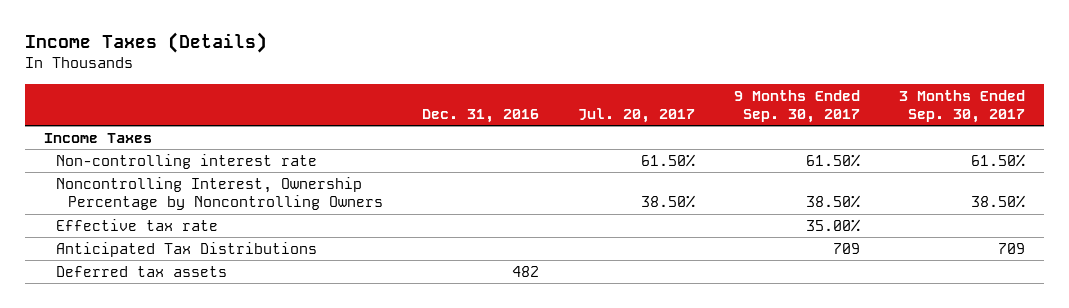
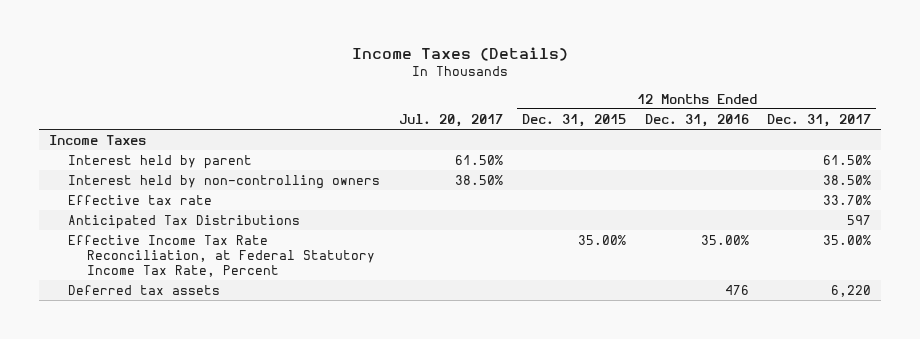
- | Dec. 31, 2016 | Jul. 20, 2017 | 9 Months Ended Sep. 30, 2017 | 3 Months Ended Sep. 30, 2017
+ | Jul. 20, 2017 | 12 Months Ended Dec. 31, 2015 | 12 Months Ended Dec. 31, 2016 | 12 Months Ended Dec. 31, 2017
- Non-controlling interest rate | | 61.50% | 61.50% | 61.50%
- Noncontrolling Interest, Ownership Percentage by Noncontrolling Owners | | 38.50% | 38.50% | 38.50%
+ Interest held by parent | 61.50% | | | 61.50%
+ Interest held by non-controlling owners | 38.50% | | | 38.50%
+ Effective Income Tax Rate Reconciliation, at Federal Statutory Income Tax Rate, Percent | | 35.00% | 35.00% | 35.00%

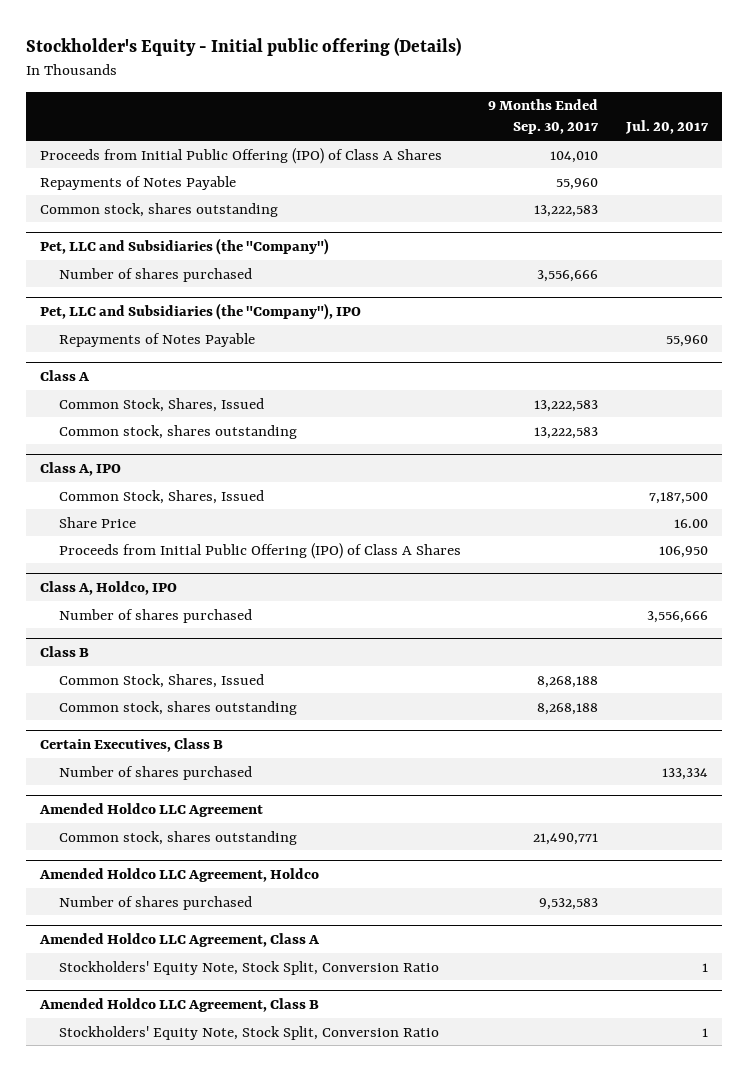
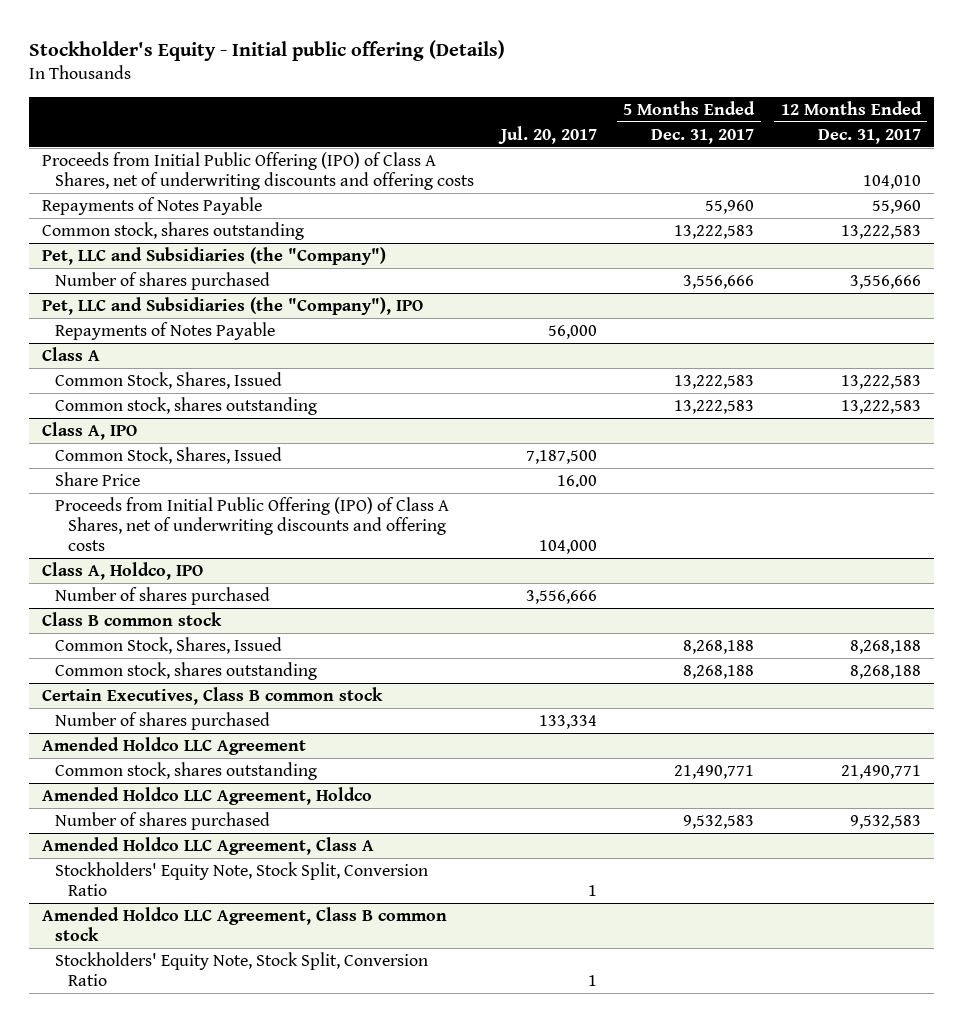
- | 9 Months Ended Sep. 30, 2017 | Jul. 20, 2017
+ | Jul. 20, 2017 | 5 Months Ended Dec. 31, 2017 | 12 Months Ended Dec. 31, 2017
- Proceeds from Initial Public Offering (IPO) of Class A Shares | 104,010 |
+ Proceeds from Initial Public Offering (IPO) of Class A Shares, net of underwriting discounts and offering costs | | | 104,010
@ Pet, LLC and Subsidiaries (the "Company"), IPO
- Repayments of Notes Payable | | 55,960
+ Repayments of Notes Payable | 56,000 | |
@ Class A, IPO
- Proceeds from Initial Public Offering (IPO) of Class A Shares | | 106,950
+ Proceeds from Initial Public Offering (IPO) of Class A Shares, net of underwriting discounts and offering costs | 104,000 | |
- Class B
+ Class B common stock
- Certain Executives, Class B
+ Certain Executives, Class B common stock
- Amended Holdco LLC Agreement, Class B
+ Amended Holdco LLC Agreement, Class B common stock

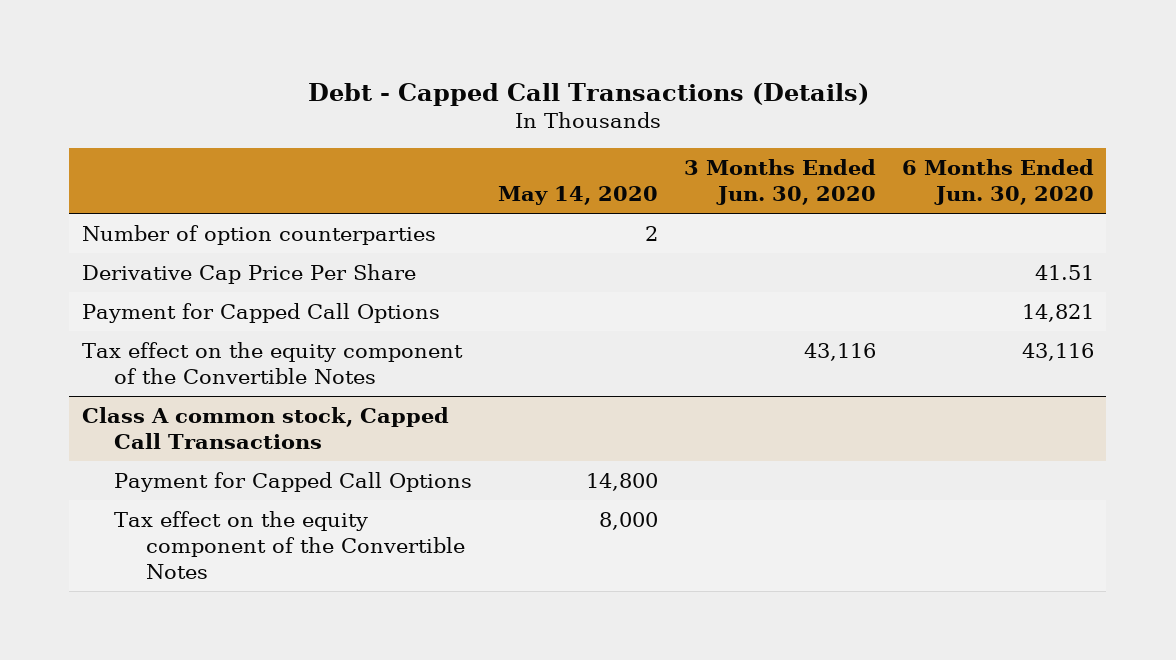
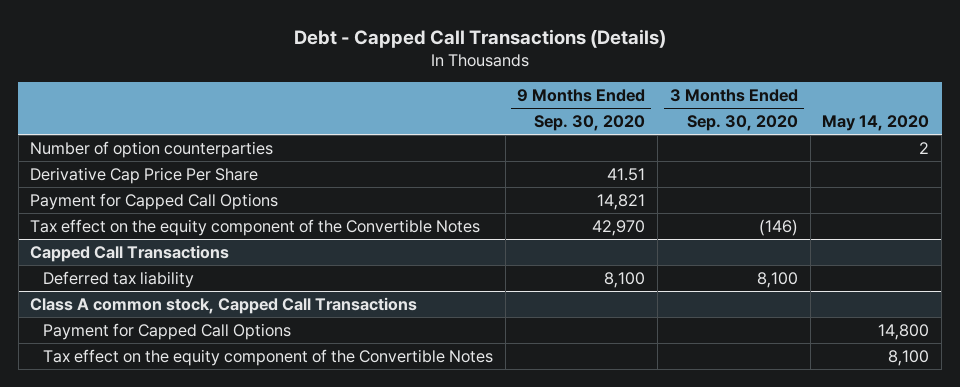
- | May 14, 2020 | 3 Months Ended Jun. 30, 2020 | 6 Months Ended Jun. 30, 2020
+ | 9 Months Ended Sep. 30, 2020 | 3 Months Ended Sep. 30, 2020 | May 14, 2020
+ Capped Call Transactions
+ Deferred tax liability | 8,100 | 8,100 |
@ Class A common stock, Capped Call Transactions
- Tax effect on the equity component of the Convertible Notes | 8,000 | |
+ Tax effect on the equity component of the Convertible Notes | | | 8,100

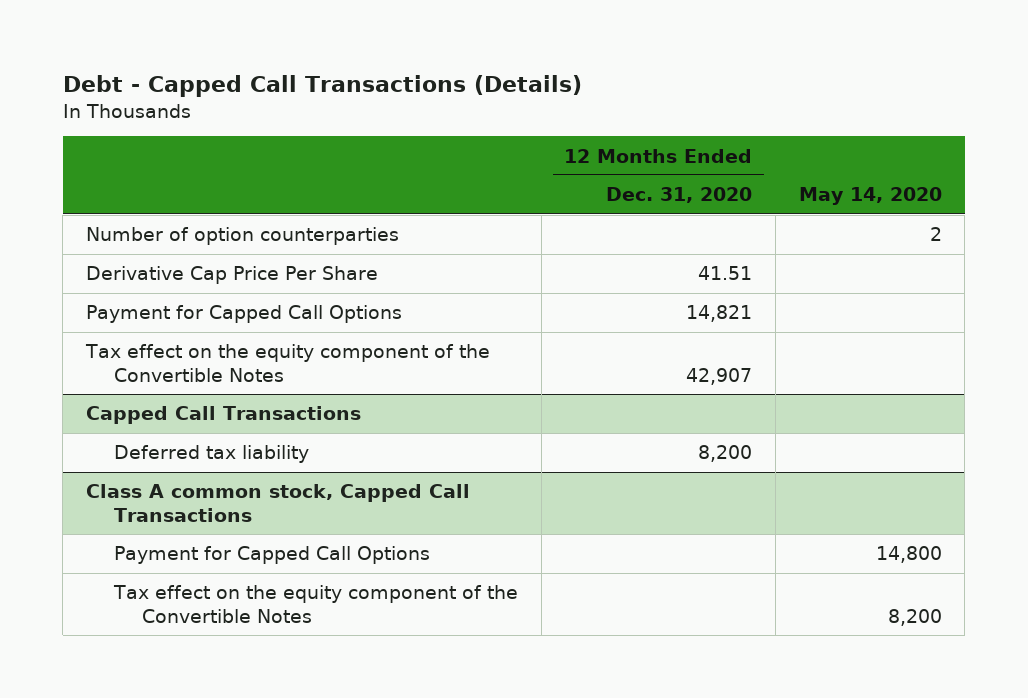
- | 9 Months Ended Sep. 30, 2020 | 3 Months Ended Sep. 30, 2020 | May 14, 2020
+ | 12 Months Ended Dec. 31, 2020 | May 14, 2020
@ Class A common stock, Capped Call Transactions
- Tax effect on the equity component of the Convertible Notes | | | 8,100
+ Tax effect on the equity component of the Convertible Notes | | 8,200

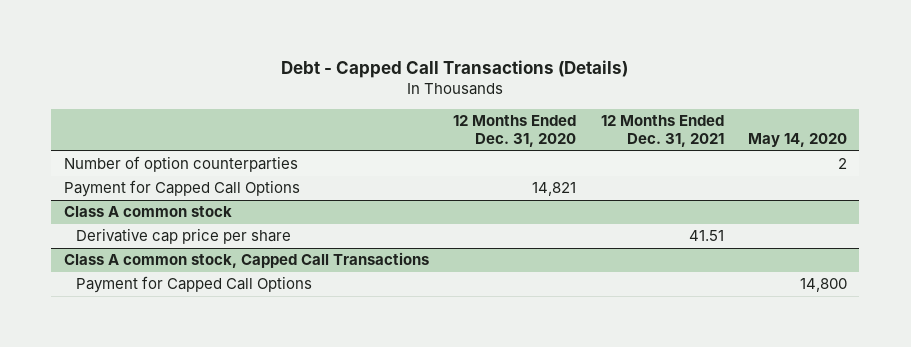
- | 12 Months Ended Dec. 31, 2020 | May 14, 2020
+ | 12 Months Ended Dec. 31, 2020 | 12 Months Ended Dec. 31, 2021 | May 14, 2020
- Derivative Cap Price Per Share | 41.51 |
- Tax effect on the equity component of the Convertible Notes | 42,907 |
- Capped Call Transactions
- Deferred tax liability | 8,200 |
+ Class A common stock
+ Derivative cap price per share | | 41.51 |
@ Class A common stock, Capped Call Transactions
- Tax effect on the equity component of the Convertible Notes | | 8,200

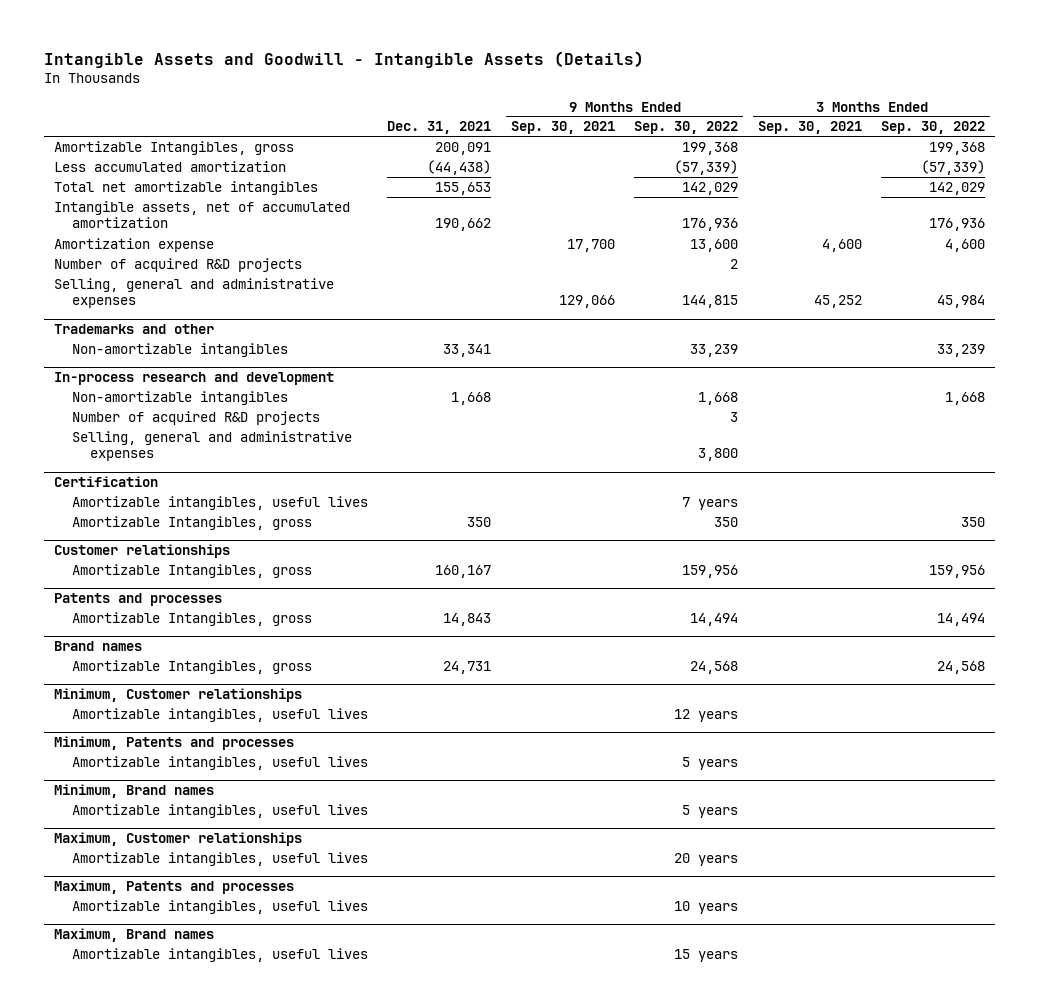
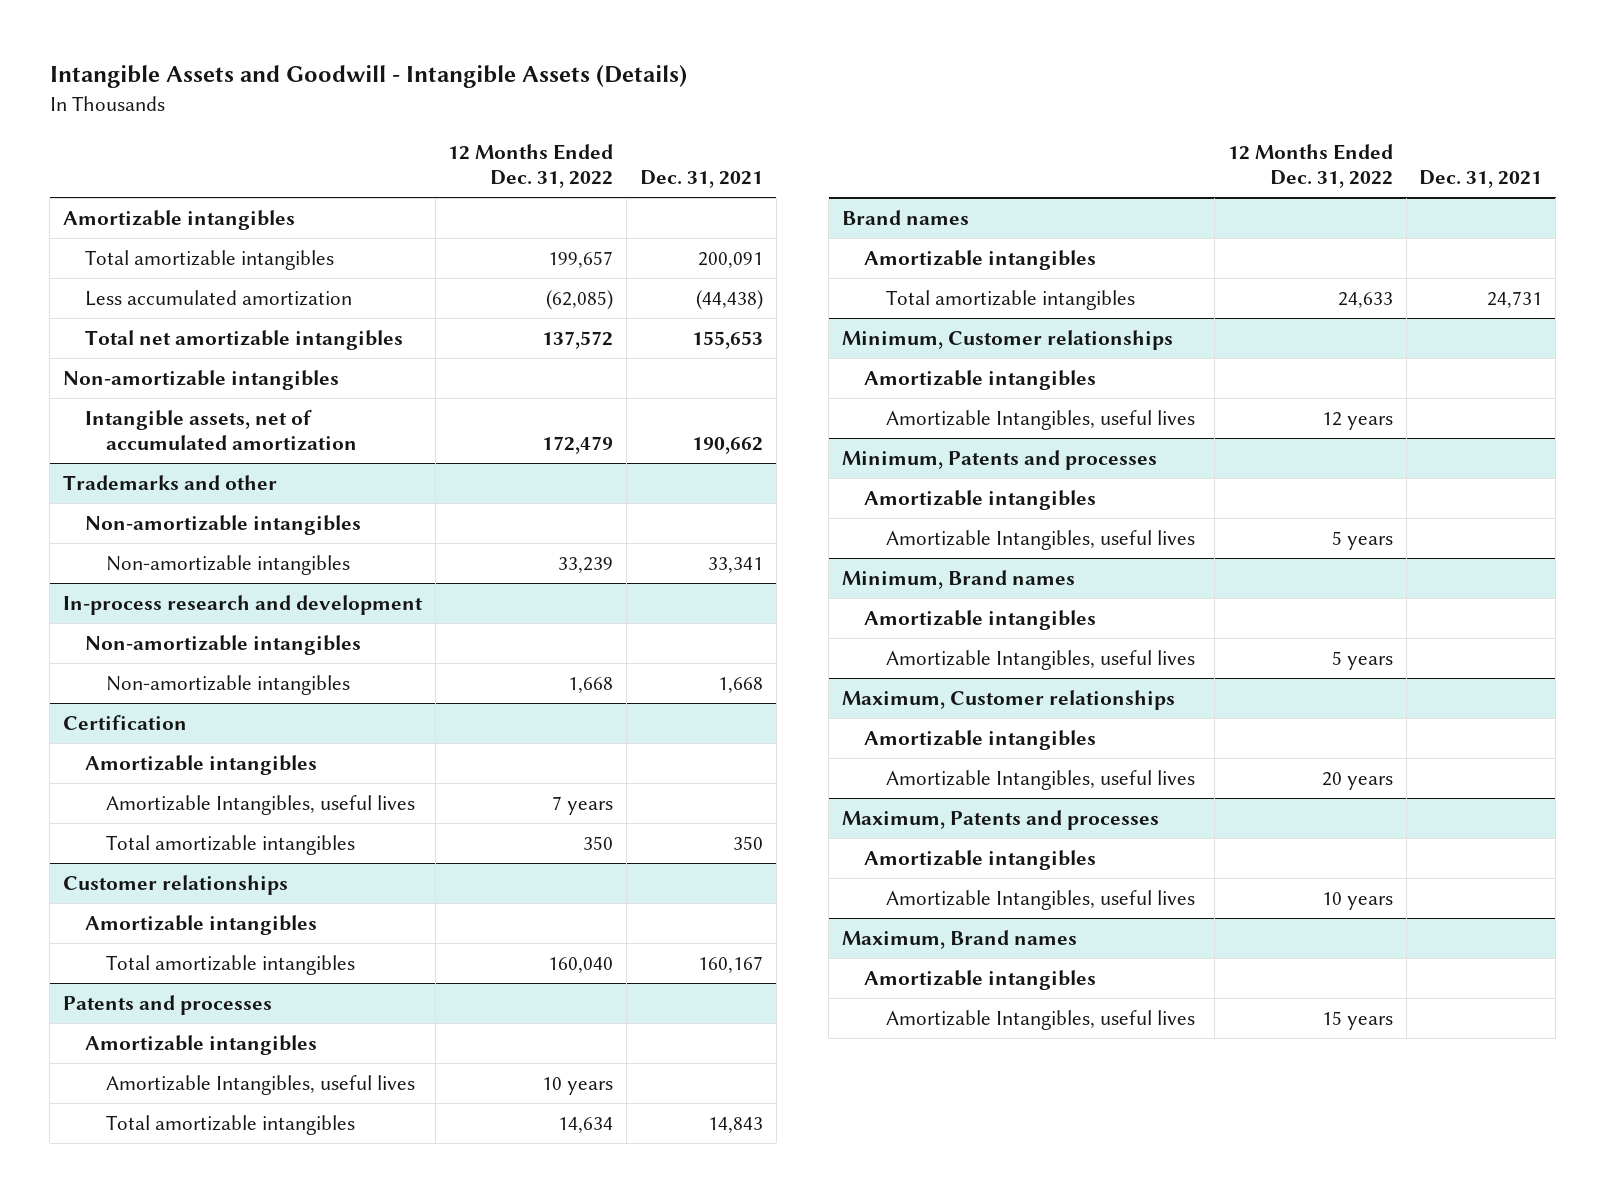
- | Dec. 31, 2021 | 9 Months Ended Sep. 30, 2021 | 9 Months Ended Sep. 30, 2022 | 3 Months Ended Sep. 30, 2021 | 3 Months Ended Sep. 30, 2022
+ | 12 Months Ended Dec. 31, 2022 | Dec. 31, 2021
- Amortizable Intangibles, gross | 200,091 | | 199,368 | | 199,368
+ Amortizable intangibles
+ Total amortizable intangibles | 199,657 | 200,091
+ Non-amortizable intangibles
- Amortization expense | | 17,700 | 13,600 | 4,600 | 4,600
- Number of acquired R&D projects | | | 2 | |
- Selling, general and administrative expenses | | 129,066 | 144,815 | 45,252 | 45,984
@ Trademarks and other
+ Non-amortizable intangibles
@ In-process research and development
+ Non-amortizable intangibles
- Number of acquired R&D projects | | | 3 | |
- Selling, general and administrative expenses | | | 3,800 | |
@ Certification
- Amortizable intangibles, useful lives | | | 7 years | |
- Amortizable Intangibles, gross | 350 | | 350 | | 350
+ Amortizable intangibles
+ Amortizable Intangibles, useful lives | 7 years |
+ Total amortizable intangibles | 350 | 350
@ Customer relationships
- Amortizable Intangibles, gross | 160,167 | | 159,956 | | 159,956
+ Amortizable intangibles
+ Total amortizable intangibles | 160,040 | 160,167
@ Patents and processes
- Amortizable Intangibles, gross | 14,843 | | 14,494 | | 14,494
+ Amortizable intangibles
+ Amortizable Intangibles, useful lives | 10 years |
+ Total amortizable intangibles | 14,634 | 14,843
@ Brand names
- Amortizable Intangibles, gross | 24,731 | | 24,568 | | 24,568
+ Amortizable intangibles
+ Total amortizable intangibles | 24,633 | 24,731
@ Minimum, Customer relationships
- Amortizable intangibles, useful lives | | | 12 years | |
+ Amortizable intangibles
+ Amortizable Intangibles, useful lives | 12 years |
@ Minimum, Patents and processes
- Amortizable intangibles, useful lives | | | 5 years | |
+ Amortizable intangibles
+ Amortizable Intangibles, useful lives | 5 years |
@ Minimum, Brand names
- Amortizable intangibles, useful lives | | | 5 years | |
+ Amortizable intangibles
+ Amortizable Intangibles, useful lives | 5 years |
@ Maximum, Customer relationships
- Amortizable intangibles, useful lives | | | 20 years | |
+ Amortizable intangibles
+ Amortizable Intangibles, useful lives | 20 years |
@ Maximum, Patents and processes
- Amortizable intangibles, useful lives | | | 10 years | |
+ Amortizable intangibles
+ Amortizable Intangibles, useful lives | 10 years |
@ Maximum, Brand names
- Amortizable intangibles, useful lives | | | 15 years | |
+ Amortizable intangibles
+ Amortizable Intangibles, useful lives | 15 years |

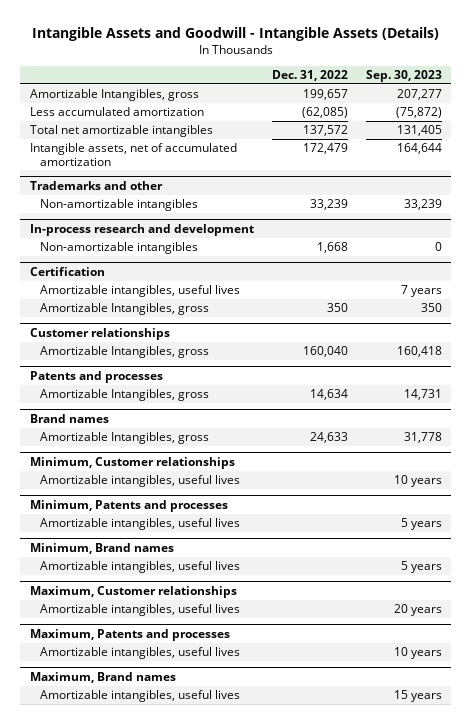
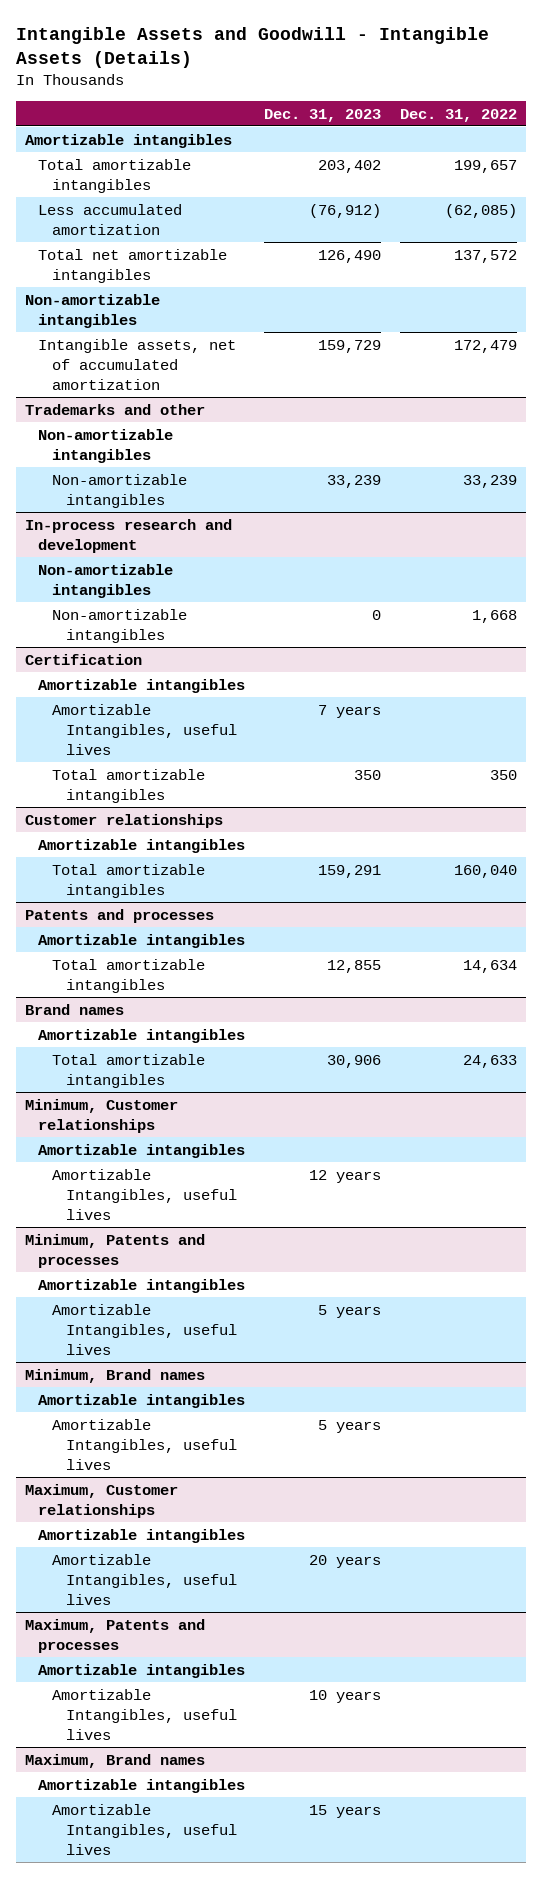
- | Dec. 31, 2022 | Sep. 30, 2023
+ | Dec. 31, 2023 | Dec. 31, 2022
- Amortizable Intangibles, gross | 199,657 | 207,277
+ Amortizable intangibles
+ Total amortizable intangibles | 203,402 | 199,657
+ Non-amortizable intangibles
@ Trademarks and other
+ Non-amortizable intangibles
@ In-process research and development
+ Non-amortizable intangibles
@ Certification
- Amortizable intangibles, useful lives | | 7 years
- Amortizable Intangibles, gross | 350 | 350
+ Amortizable intangibles
+ Amortizable Intangibles, useful lives | 7 years |
+ Total amortizable intangibles | 350 | 350
@ Customer relationships
- Amortizable Intangibles, gross | 160,040 | 160,418
+ Amortizable intangibles
+ Total amortizable intangibles | 159,291 | 160,040
@ Patents and processes
- Amortizable Intangibles, gross | 14,634 | 14,731
+ Amortizable intangibles
+ Total amortizable intangibles | 12,855 | 14,634
@ Brand names
- Amortizable Intangibles, gross | 24,633 | 31,778
+ Amortizable intangibles
+ Total amortizable intangibles | 30,906 | 24,633
@ Minimum, Customer relationships
- Amortizable intangibles, useful lives | | 10 years
+ Amortizable intangibles
+ Amortizable Intangibles, useful lives | 12 years |
@ Minimum, Patents and processes
- Amortizable intangibles, useful lives | | 5 years
+ Amortizable intangibles
+ Amortizable Intangibles, useful lives | 5 years |
@ Minimum, Brand names
- Amortizable intangibles, useful lives | | 5 years
+ Amortizable intangibles
+ Amortizable Intangibles, useful lives | 5 years |
@ Maximum, Customer relationships
- Amortizable intangibles, useful lives | | 20 years
+ Amortizable intangibles
+ Amortizable Intangibles, useful lives | 20 years |
@ Maximum, Patents and processes
- Amortizable intangibles, useful lives | | 10 years
+ Amortizable intangibles
+ Amortizable Intangibles, useful lives | 10 years |
@ Maximum, Brand names
- Amortizable intangibles, useful lives | | 15 years
+ Amortizable intangibles
+ Amortizable Intangibles, useful lives | 15 years |

